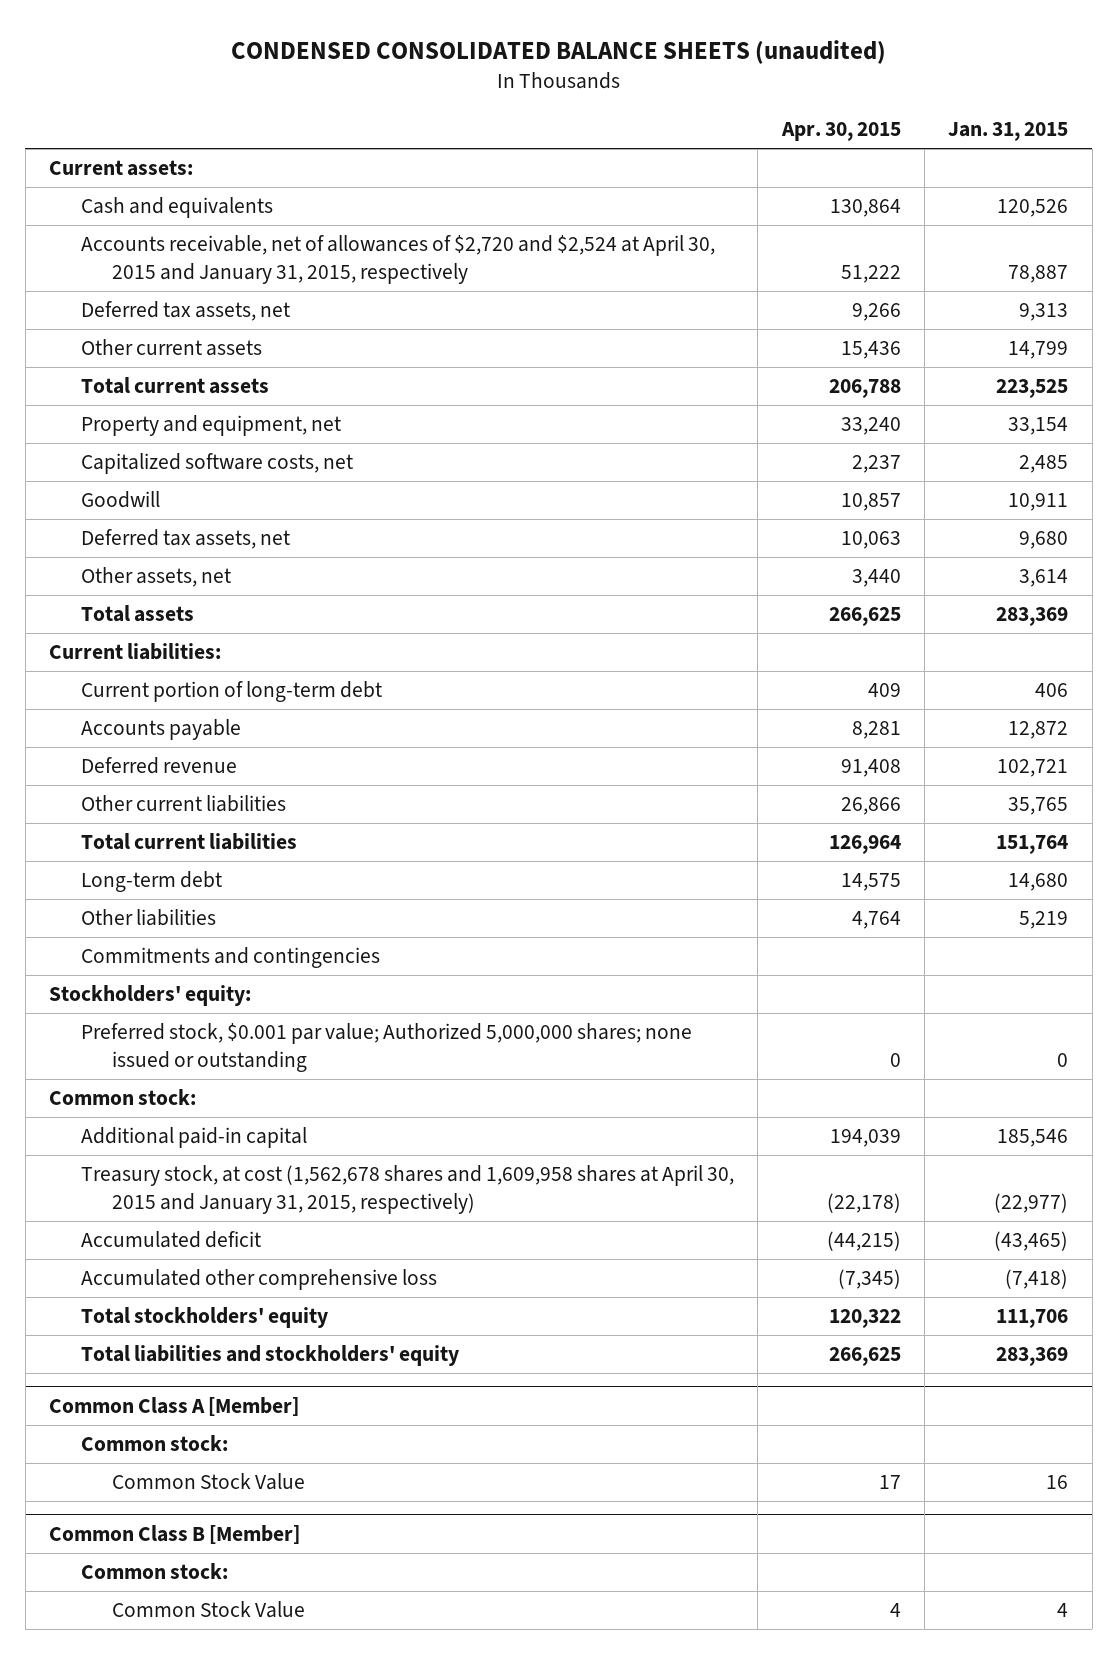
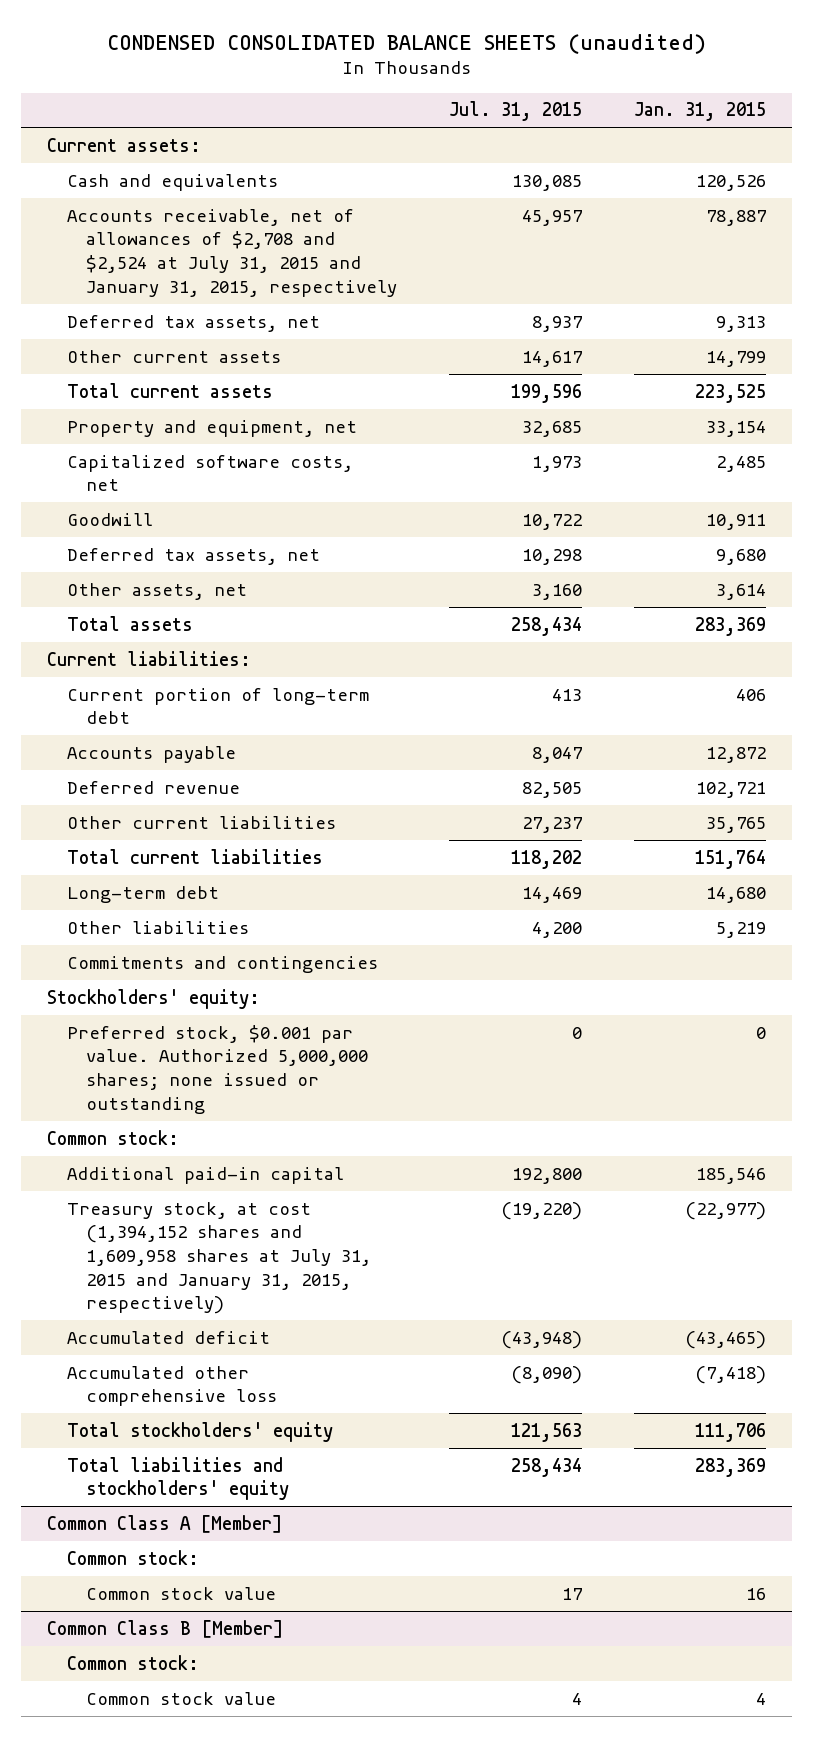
- | Apr. 30, 2015 | Jan. 31, 2015
+ | Jul. 31, 2015 | Jan. 31, 2015
- Accounts receivable, net of allowances of $2,720 and $2,524 at April 30, 2015 and January 31, 2015, respectively | 51,222 | 78,887
+ Accounts receivable, net of allowances of $2,708 and $2,524 at July 31, 2015 and January 31, 2015, respectively | 45,957 | 78,887
- Preferred stock, $0.001 par value; Authorized 5,000,000 shares; none issued or outstanding | 0 | 0
+ Preferred stock, $0.001 par value. Authorized 5,000,000 shares; none issued or outstanding | 0 | 0
- Treasury stock, at cost (1,562,678 shares and 1,609,958 shares at April 30, 2015 and January 31, 2015, respectively) | (22,178) | (22,977)
+ Treasury stock, at cost (1,394,152 shares and 1,609,958 shares at July 31, 2015 and January 31, 2015, respectively) | (19,220) | (22,977)
@ Common Class A [Member]
- Common Stock Value | 17 | 16
+ Common stock value | 17 | 16
@ Common Class B [Member]
- Common Stock Value | 4 | 4
+ Common stock value | 4 | 4

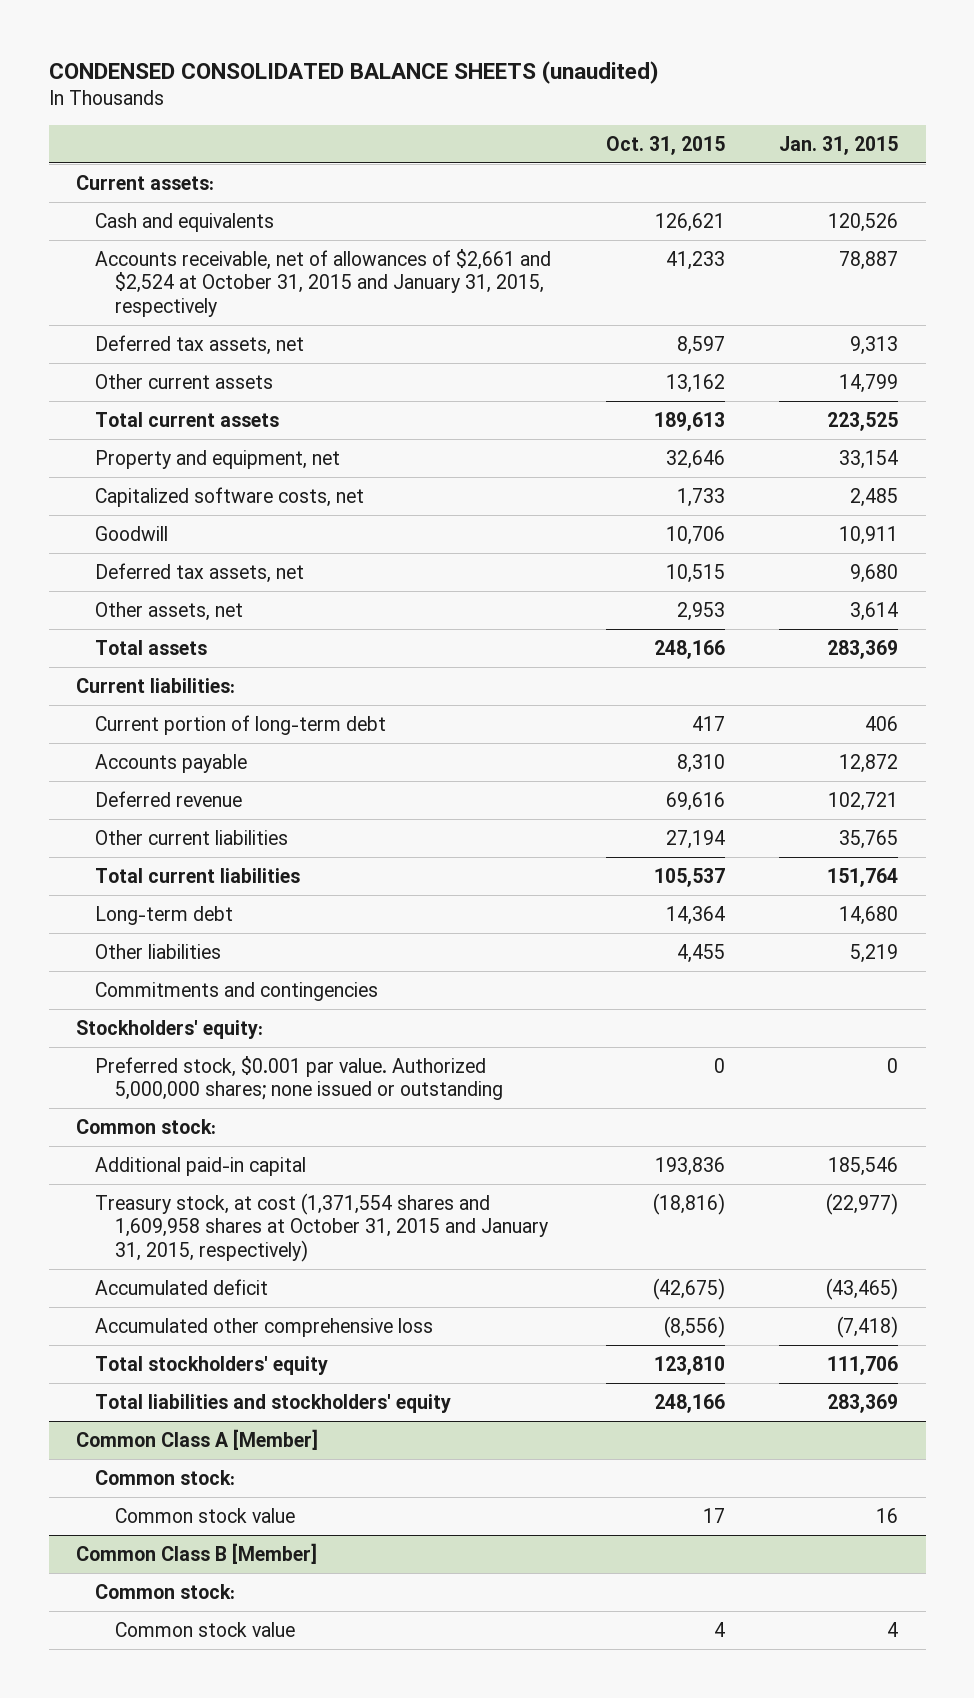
- | Jul. 31, 2015 | Jan. 31, 2015
+ | Oct. 31, 2015 | Jan. 31, 2015
- Accounts receivable, net of allowances of $2,708 and $2,524 at July 31, 2015 and January 31, 2015, respectively | 45,957 | 78,887
+ Accounts receivable, net of allowances of $2,661 and $2,524 at October 31, 2015 and January 31, 2015, respectively | 41,233 | 78,887
- Treasury stock, at cost (1,394,152 shares and 1,609,958 shares at July 31, 2015 and January 31, 2015, respectively) | (19,220) | (22,977)
+ Treasury stock, at cost (1,371,554 shares and 1,609,958 shares at October 31, 2015 and January 31, 2015, respectively) | (18,816) | (22,977)

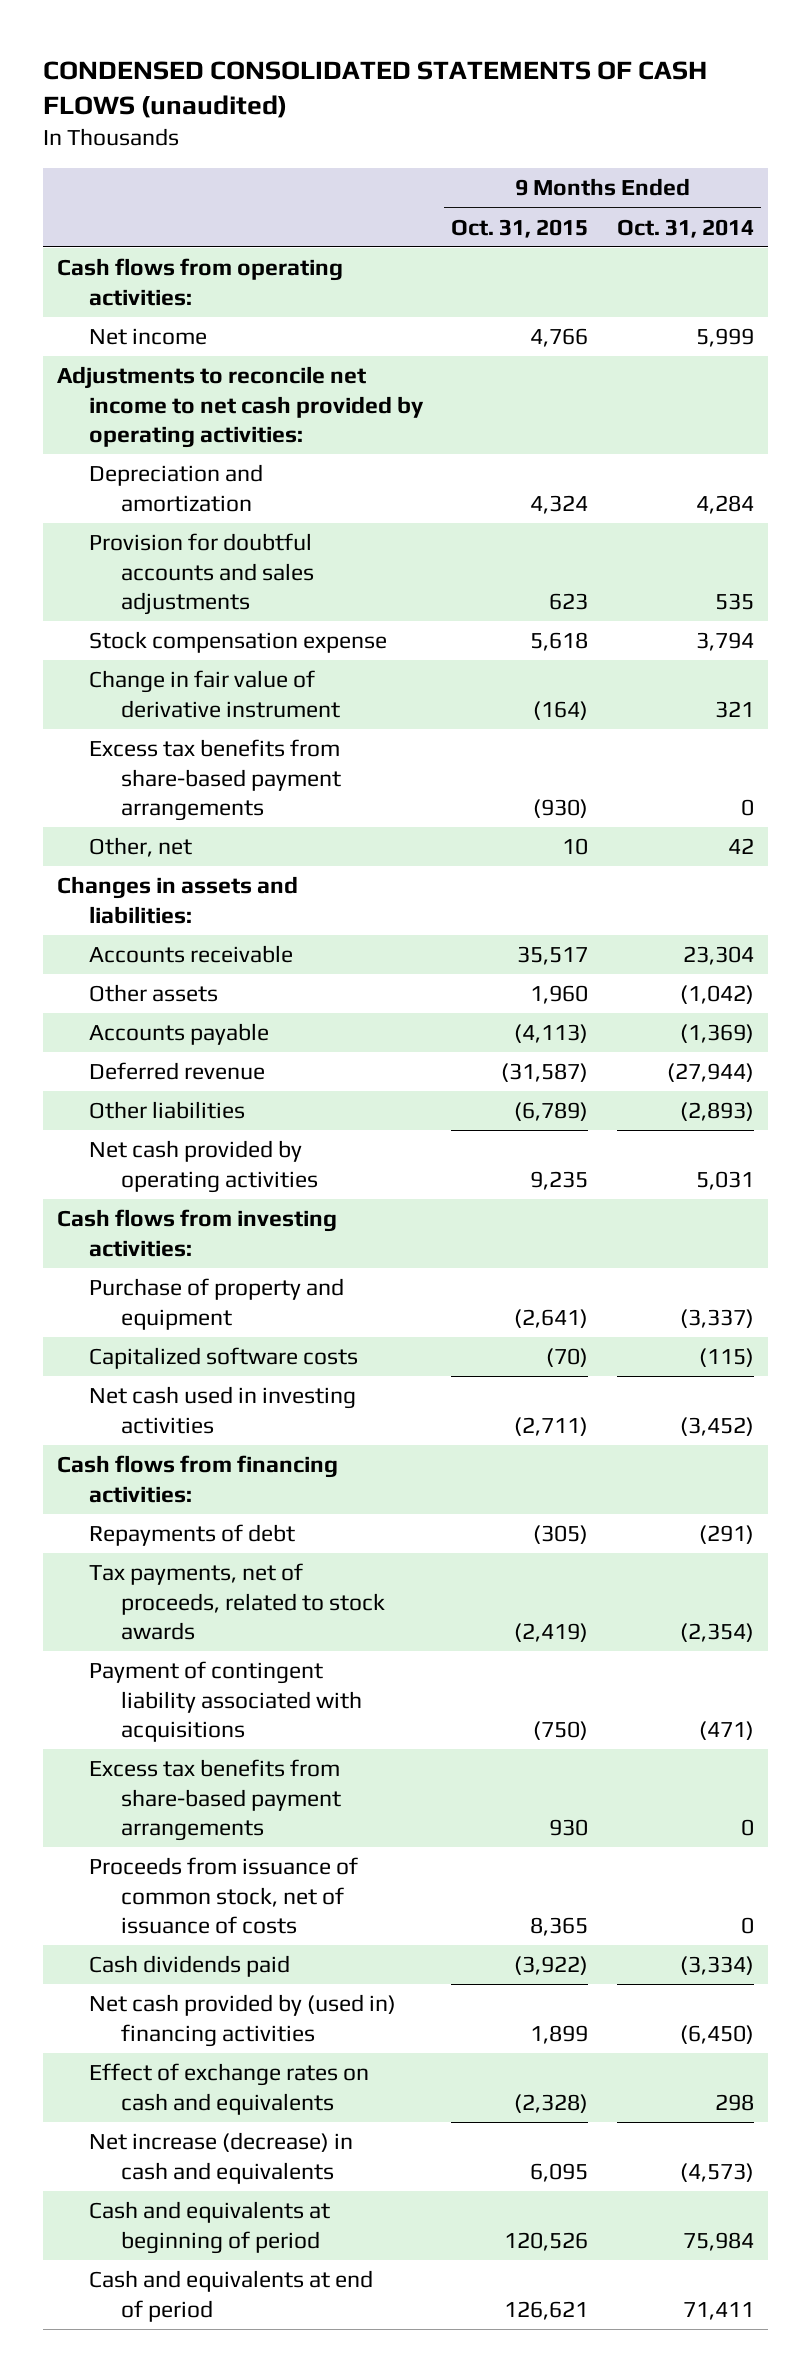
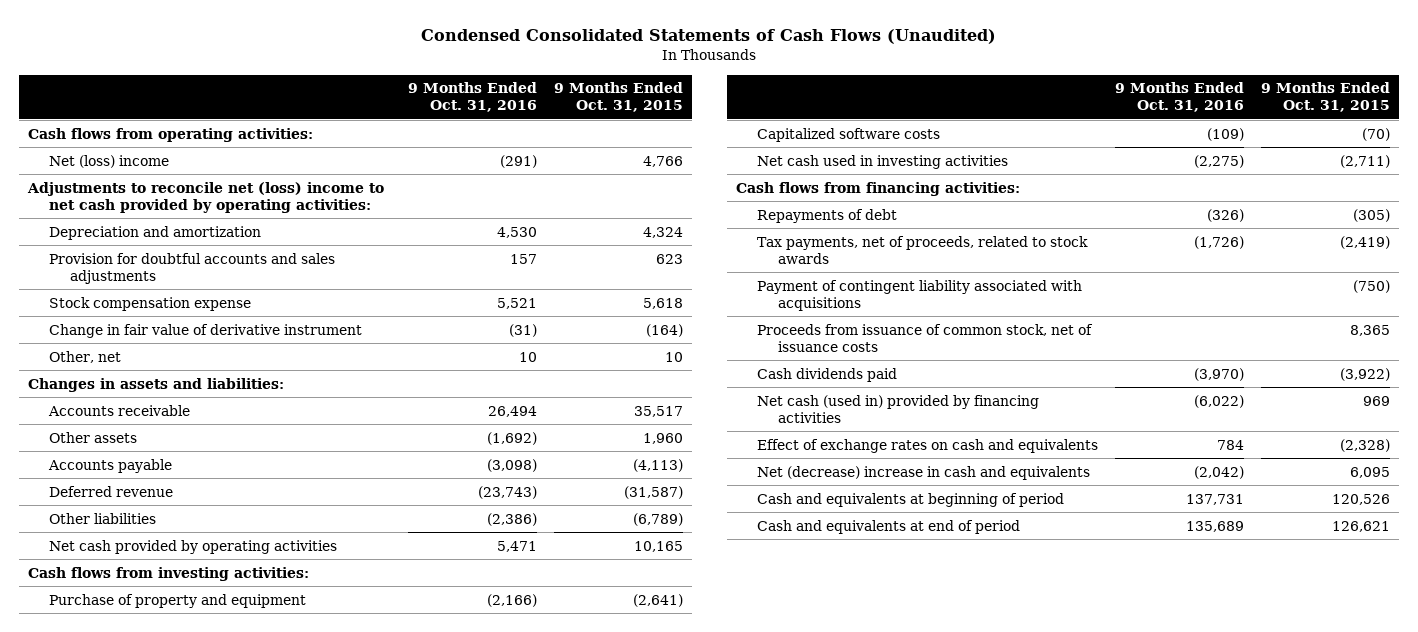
- CONDENSED CONSOLIDATED STATEMENTS OF CASH FLOWS (unaudited)
+ Condensed Consolidated Statements of Cash Flows (Unaudited)
- | 9 Months Ended Oct. 31, 2015 | 9 Months Ended Oct. 31, 2014
+ | 9 Months Ended Oct. 31, 2016 | 9 Months Ended Oct. 31, 2015
- Net income | 4,766 | 5,999
- Adjustments to reconcile net income to net cash provided by operating activities:
+ Net (loss) income | (291) | 4,766
+ Adjustments to reconcile net (loss) income to net cash provided by operating activities:
- Excess tax benefits from share-based payment arrangements | (930) | 0
- Net cash provided by operating activities | 9,235 | 5,031
+ Net cash provided by operating activities | 5,471 | 10,165
- Excess tax benefits from share-based payment arrangements | 930 | 0
- Proceeds from issuance of common stock, net of issuance of costs | 8,365 | 0
+ Proceeds from issuance of common stock, net of issuance costs | | 8,365
- Net cash provided by (used in) financing activities | 1,899 | (6,450)
+ Net cash (used in) provided by financing activities | (6,022) | 969
- Net increase (decrease) in cash and equivalents | 6,095 | (4,573)
+ Net (decrease) increase in cash and equivalents | (2,042) | 6,095

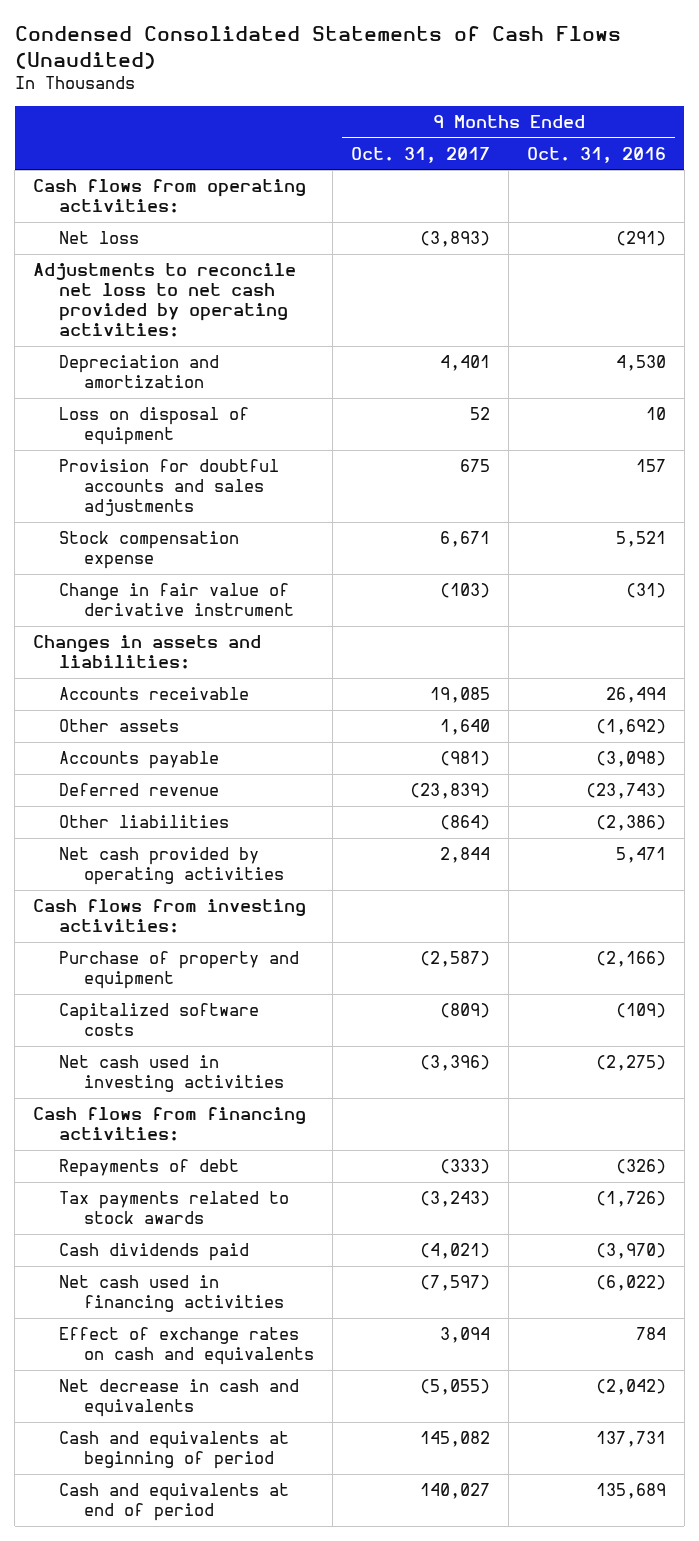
- | 9 Months Ended Oct. 31, 2016 | 9 Months Ended Oct. 31, 2015
+ | 9 Months Ended Oct. 31, 2017 | 9 Months Ended Oct. 31, 2016
- Net (loss) income | (291) | 4,766
- Adjustments to reconcile net (loss) income to net cash provided by operating activities:
+ Net loss | (3,893) | (291)
+ Adjustments to reconcile net loss to net cash provided by operating activities:
+ Loss on disposal of equipment | 52 | 10
- Other, net | 10 | 10
- Tax payments, net of proceeds, related to stock awards | (1,726) | (2,419)
- Payment of contingent liability associated with acquisitions | | (750)
- Proceeds from issuance of common stock, net of issuance costs | | 8,365
+ Tax payments related to stock awards | (3,243) | (1,726)
- Net cash (used in) provided by financing activities | (6,022) | 969
+ Net cash used in financing activities | (7,597) | (6,022)
- Net (decrease) increase in cash and equivalents | (2,042) | 6,095
+ Net decrease in cash and equivalents | (5,055) | (2,042)

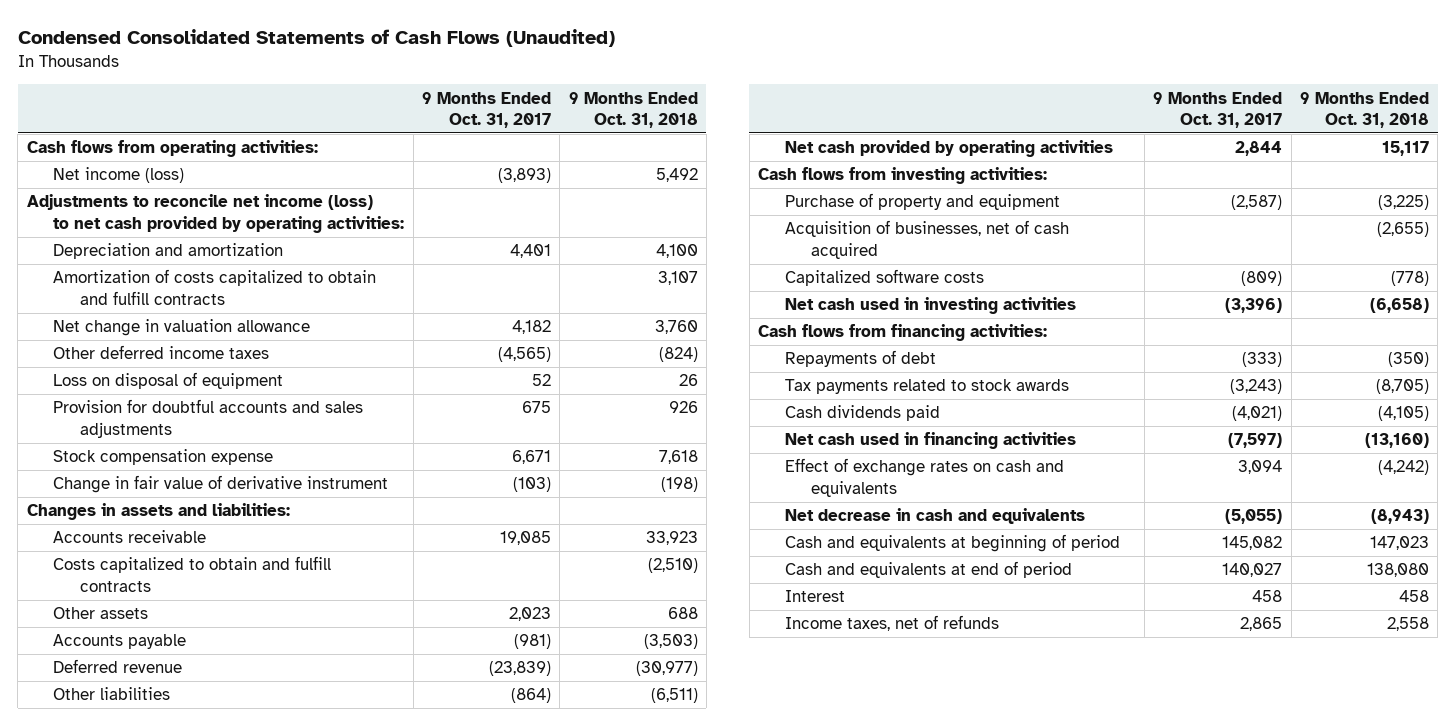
- | 9 Months Ended Oct. 31, 2017 | 9 Months Ended Oct. 31, 2016
+ | 9 Months Ended Oct. 31, 2017 | 9 Months Ended Oct. 31, 2018
- Net loss | (3,893) | (291)
- Adjustments to reconcile net loss to net cash provided by operating activities:
+ Net income (loss) | (3,893) | 5,492
+ Adjustments to reconcile net income (loss) to net cash provided by operating activities:
+ Amortization of costs capitalized to obtain and fulfill contracts | | 3,107
+ Net change in valuation allowance | 4,182 | 3,760
+ Other deferred income taxes | (4,565) | (824)
- Other assets | 1,640 | (1,692)
+ Costs capitalized to obtain and fulfill contracts | | (2,510)
+ Other assets | 2,023 | 688
+ Acquisition of businesses, net of cash acquired | | (2,655)
+ Interest | 458 | 458
+ Income taxes, net of refunds | 2,865 | 2,558

